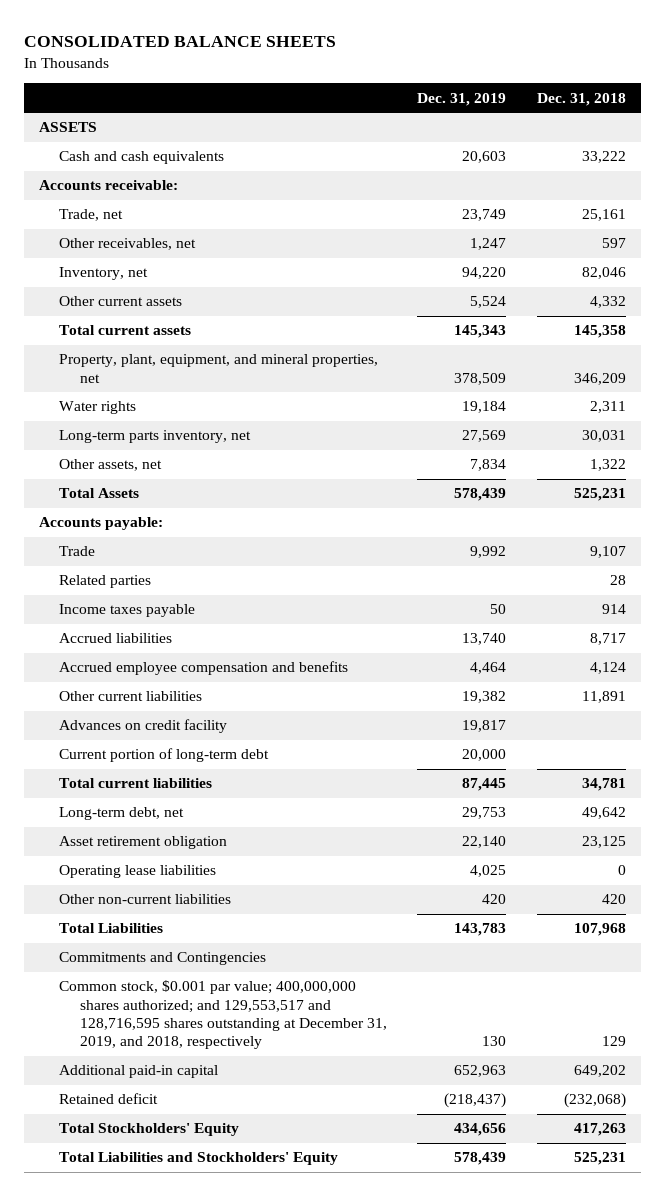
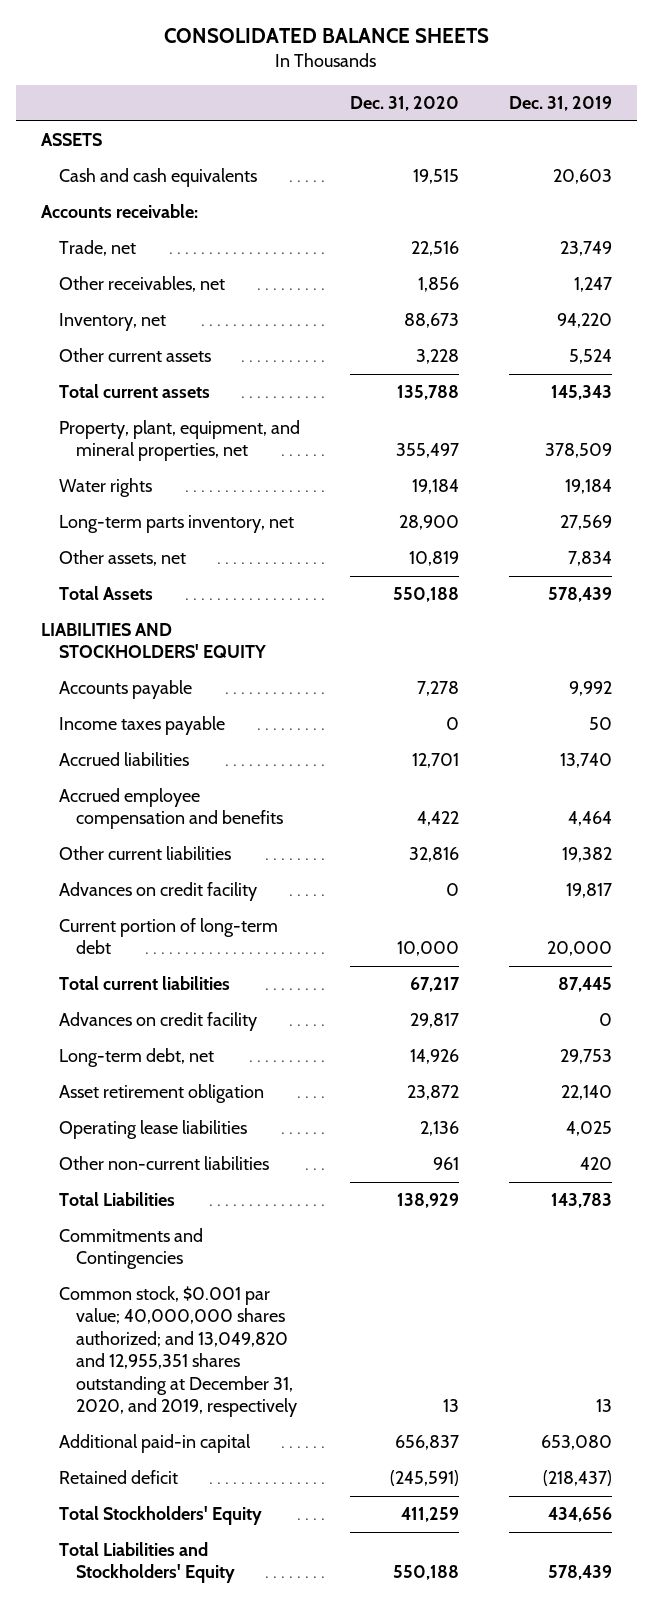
- | Dec. 31, 2019 | Dec. 31, 2018
+ | Dec. 31, 2020 | Dec. 31, 2019
- Accounts payable:
- Trade | 9,992 | 9,107
- Related parties | | 28
+ LIABILITIES AND STOCKHOLDERS' EQUITY
+ Accounts payable | 7,278 | 9,992
+ Advances on credit facility | 29,817 | 0
- Common stock, $0.001 par value; 400,000,000 shares authorized; and 129,553,517 and 128,716,595 shares outstanding at December 31, 2019, and 2018, respectively | 130 | 129
- Additional paid-in capital | 652,963 | 649,202
+ Common stock, $0.001 par value; 40,000,000 shares authorized; and 13,049,820 and 12,955,351 shares outstanding at December 31, 2020, and 2019, respectively | 13 | 13
+ Additional paid-in capital | 656,837 | 653,080

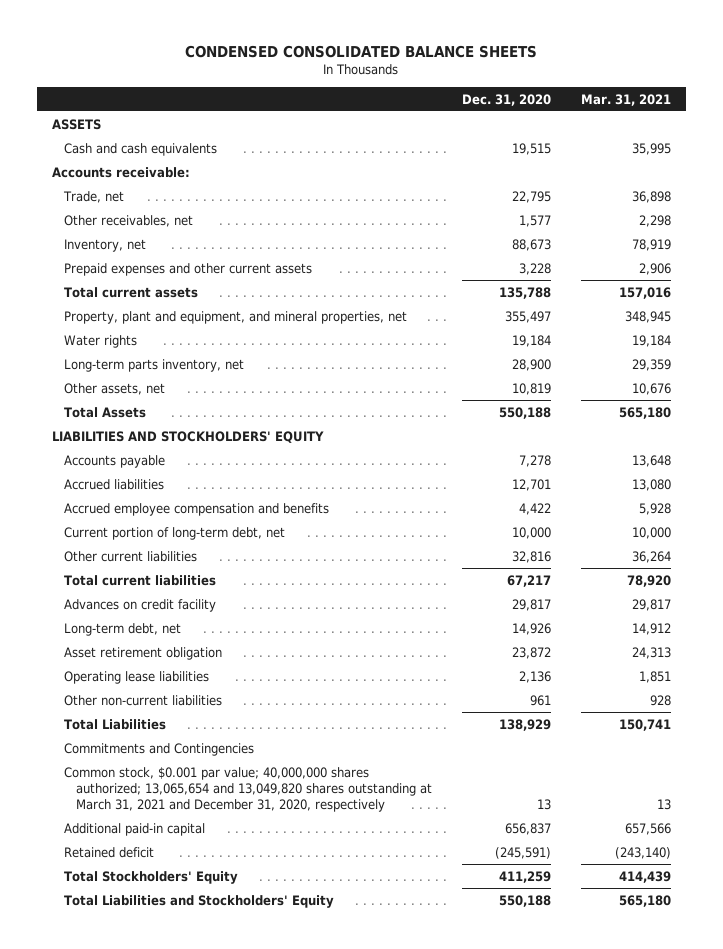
- CONSOLIDATED BALANCE SHEETS
+ CONDENSED CONSOLIDATED BALANCE SHEETS
- | Dec. 31, 2020 | Dec. 31, 2019
+ | Dec. 31, 2020 | Mar. 31, 2021
- Trade, net | 22,516 | 23,749
- Other receivables, net | 1,856 | 1,247
+ Trade, net | 22,795 | 36,898
+ Other receivables, net | 1,577 | 2,298
- Other current assets | 3,228 | 5,524
+ Prepaid expenses and other current assets | 3,228 | 2,906
- Property, plant, equipment, and mineral properties, net | 355,497 | 378,509
+ Property, plant and equipment, and mineral properties, net | 355,497 | 348,945
- Income taxes payable | 0 | 50
+ Current portion of long-term debt, net | 10,000 | 10,000
- Advances on credit facility | 0 | 19,817
- Current portion of long-term debt | 10,000 | 20,000
- Common stock, $0.001 par value; 40,000,000 shares authorized; and 13,049,820 and 12,955,351 shares outstanding at December 31, 2020, and 2019, respectively | 13 | 13
+ Common stock, $0.001 par value; 40,000,000 shares authorized; 13,065,654 and 13,049,820 shares outstanding at March 31, 2021 and December 31, 2020, respectively | 13 | 13

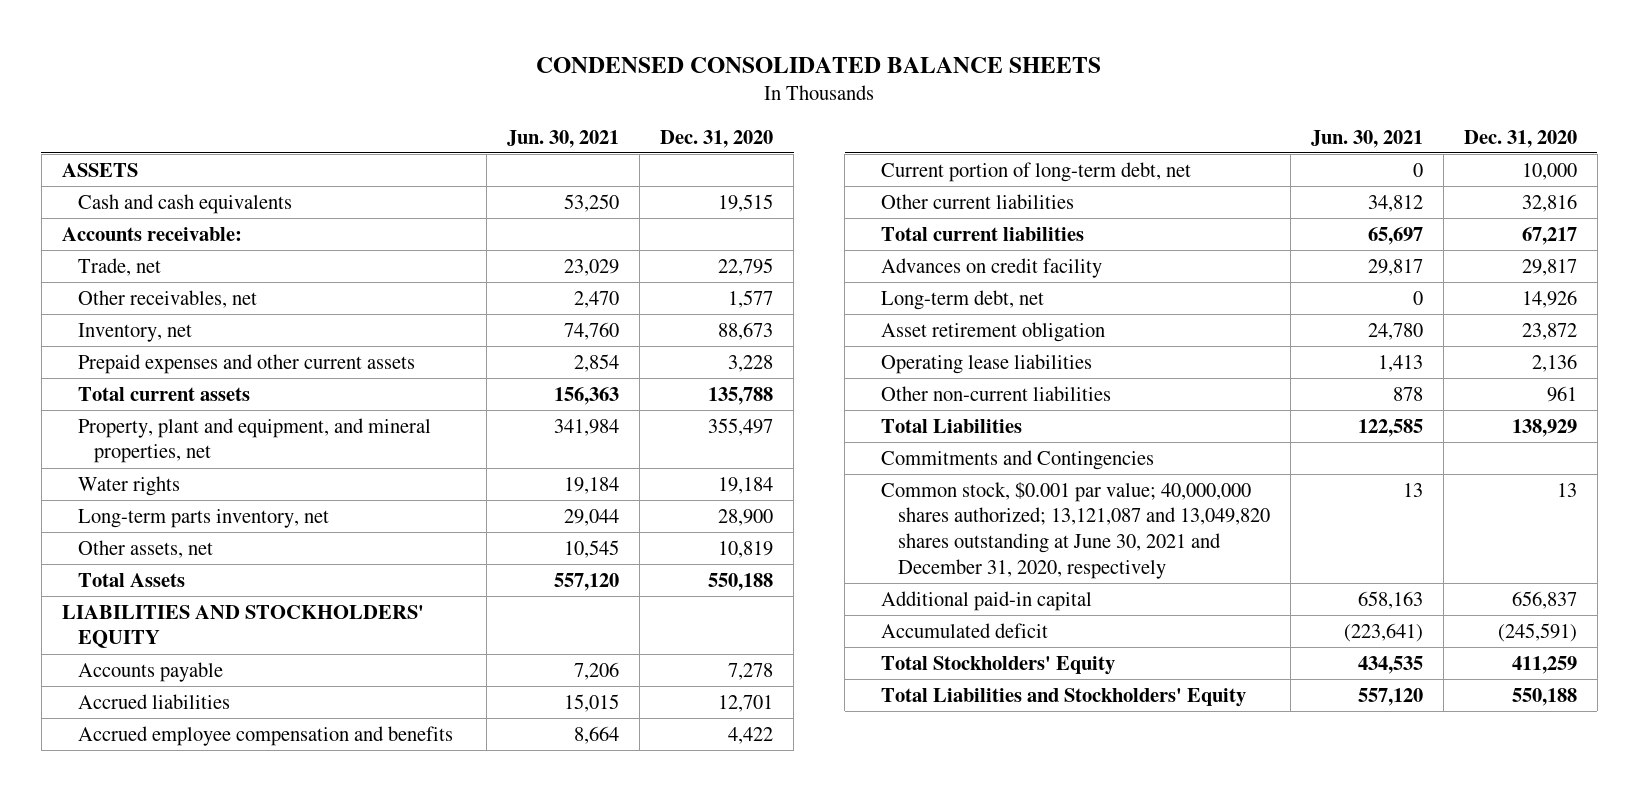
- | Dec. 31, 2020 | Mar. 31, 2021
+ | Jun. 30, 2021 | Dec. 31, 2020
- Common stock, $0.001 par value; 40,000,000 shares authorized; 13,065,654 and 13,049,820 shares outstanding at March 31, 2021 and December 31, 2020, respectively | 13 | 13
+ Common stock, $0.001 par value; 40,000,000 shares authorized; 13,121,087 and 13,049,820 shares outstanding at June 30, 2021 and December 31, 2020, respectively | 13 | 13
- Retained deficit | (245,591) | (243,140)
+ Accumulated deficit | (223,641) | (245,591)

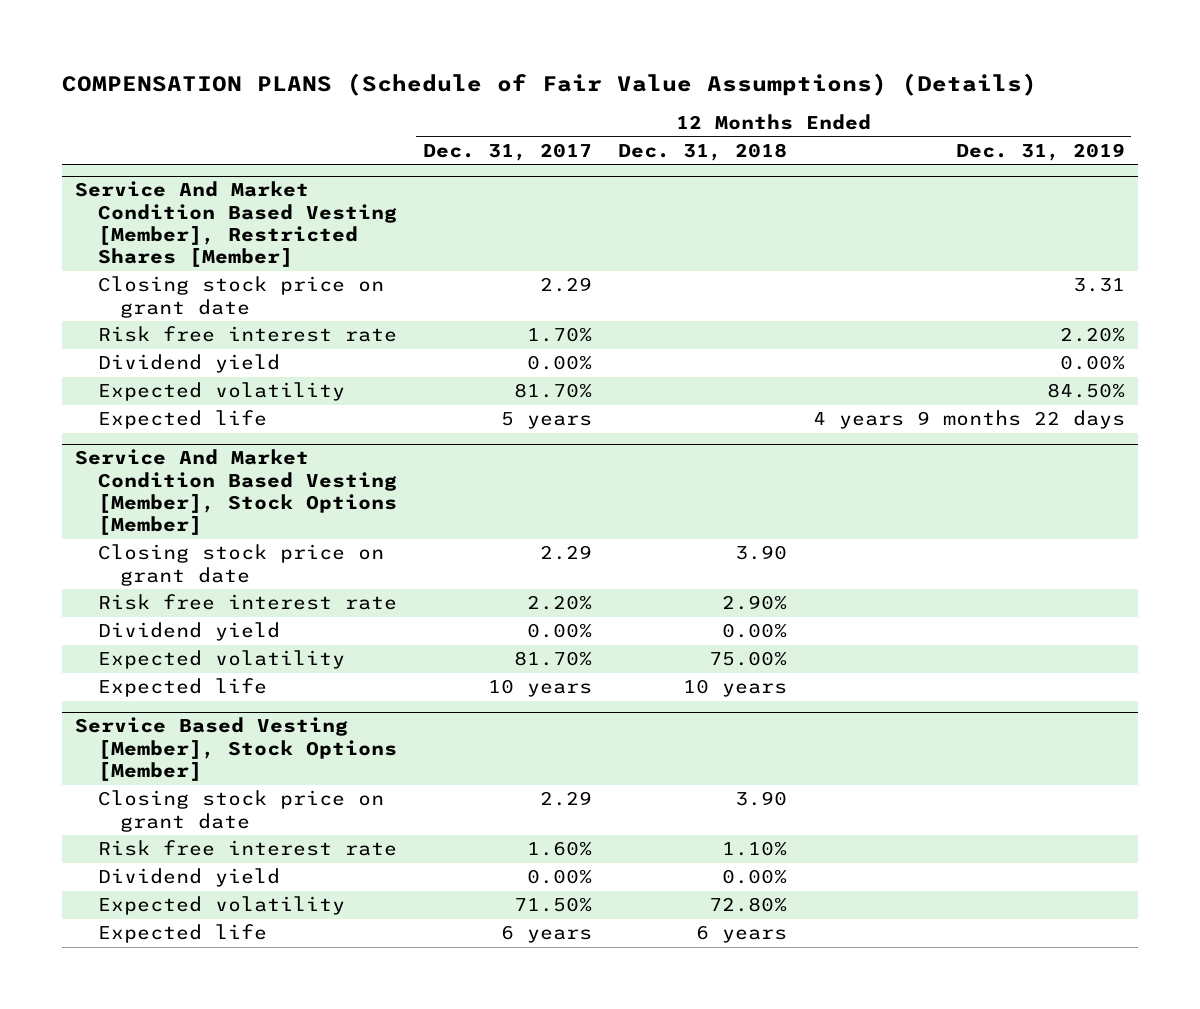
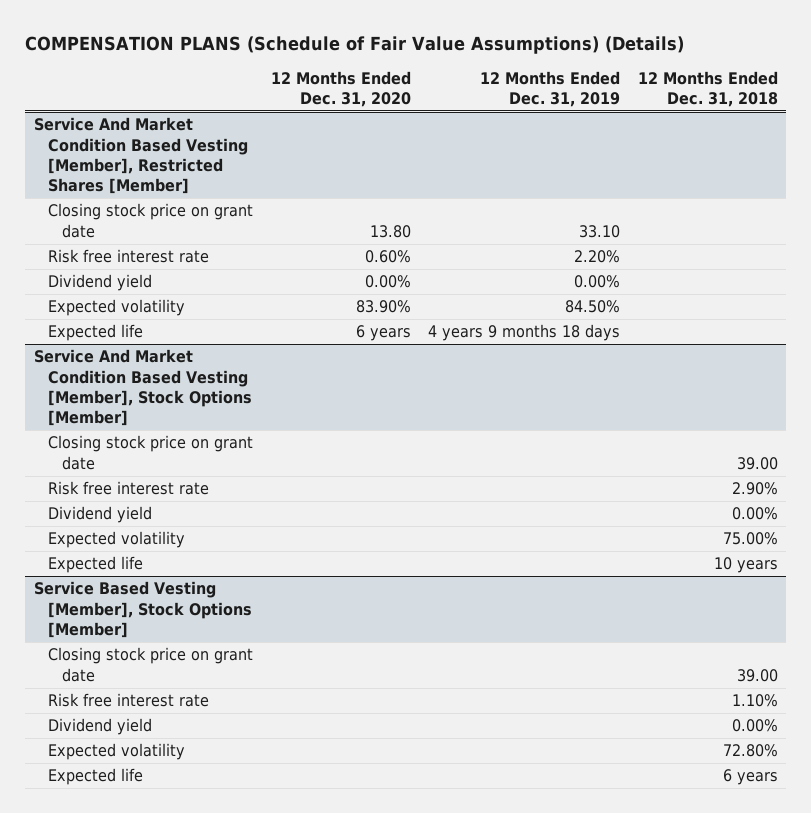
- | 12 Months Ended Dec. 31, 2017 | 12 Months Ended Dec. 31, 2018 | 12 Months Ended Dec. 31, 2019
+ | 12 Months Ended Dec. 31, 2020 | 12 Months Ended Dec. 31, 2019 | 12 Months Ended Dec. 31, 2018
@ Service And Market Condition Based Vesting [Member], Restricted Shares [Member]
- Closing stock price on grant date | 2.29 | | 3.31
+ Closing stock price on grant date | 13.80 | 33.10 |
- Expected life | 5 years | | 4 years 9 months 22 days
+ Expected life | 6 years | 4 years 9 months 18 days |
@ Service And Market Condition Based Vesting [Member], Stock Options [Member]
- Closing stock price on grant date | 2.29 | 3.90 |
+ Closing stock price on grant date | | | 39.00
@ Service Based Vesting [Member], Stock Options [Member]
- Closing stock price on grant date | 2.29 | 3.90 |
+ Closing stock price on grant date | | | 39.00

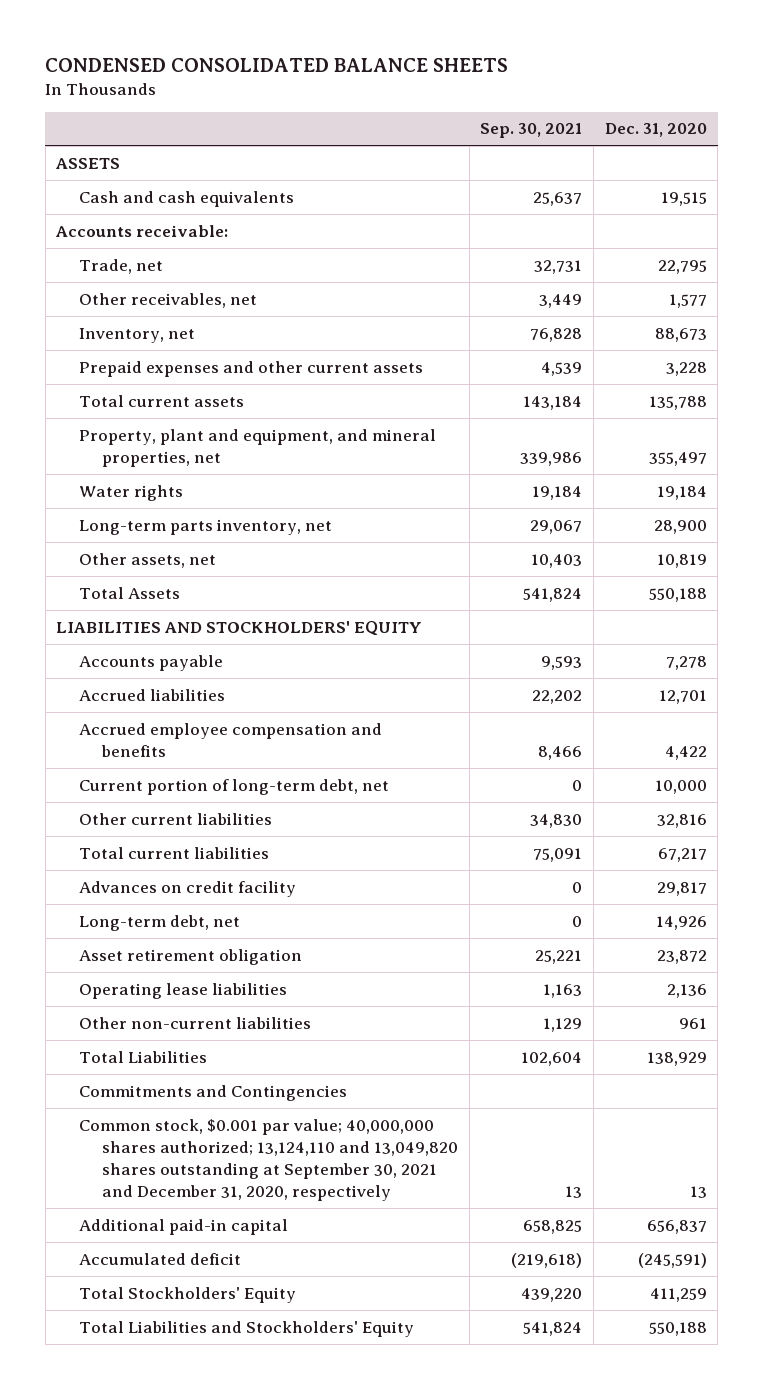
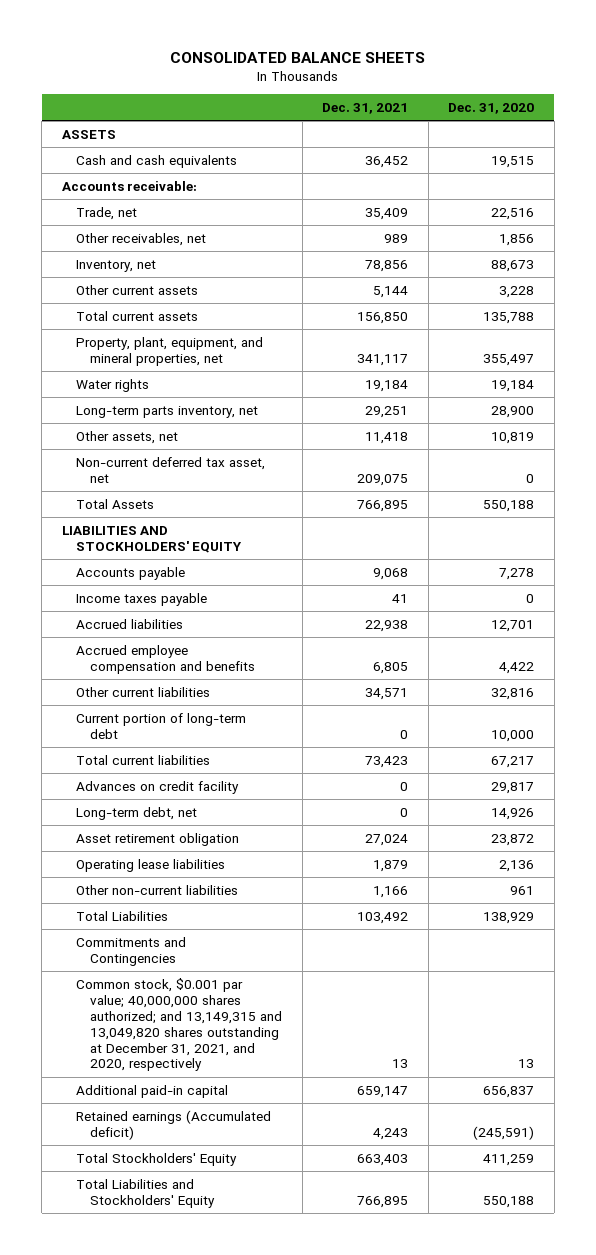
- CONDENSED CONSOLIDATED BALANCE SHEETS
+ CONSOLIDATED BALANCE SHEETS
- | Sep. 30, 2021 | Dec. 31, 2020
+ | Dec. 31, 2021 | Dec. 31, 2020
- Trade, net | 32,731 | 22,795
- Other receivables, net | 3,449 | 1,577
+ Trade, net | 35,409 | 22,516
+ Other receivables, net | 989 | 1,856
- Prepaid expenses and other current assets | 4,539 | 3,228
+ Other current assets | 5,144 | 3,228
- Property, plant and equipment, and mineral properties, net | 339,986 | 355,497
+ Property, plant, equipment, and mineral properties, net | 341,117 | 355,497
+ Non-current deferred tax asset, net | 209,075 | 0
+ Income taxes payable | 41 | 0
- Current portion of long-term debt, net | 0 | 10,000
+ Current portion of long-term debt | 0 | 10,000
- Common stock, $0.001 par value; 40,000,000 shares authorized; 13,124,110 and 13,049,820 shares outstanding at September 30, 2021 and December 31, 2020, respectively | 13 | 13
+ Common stock, $0.001 par value; 40,000,000 shares authorized; and 13,149,315 and 13,049,820 shares outstanding at December 31, 2021, and 2020, respectively | 13 | 13
- Accumulated deficit | (219,618) | (245,591)
+ Retained earnings (Accumulated deficit) | 4,243 | (245,591)

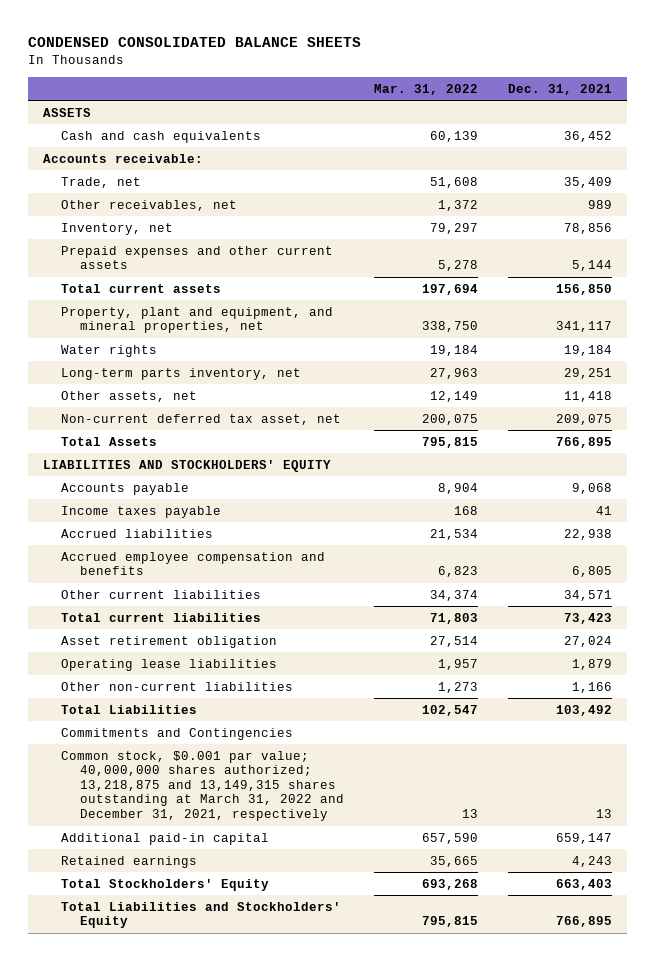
- CONSOLIDATED BALANCE SHEETS
+ CONDENSED CONSOLIDATED BALANCE SHEETS
- | Dec. 31, 2021 | Dec. 31, 2020
+ | Mar. 31, 2022 | Dec. 31, 2021
- Other current assets | 5,144 | 3,228
+ Prepaid expenses and other current assets | 5,278 | 5,144
- Property, plant, equipment, and mineral properties, net | 341,117 | 355,497
+ Property, plant and equipment, and mineral properties, net | 338,750 | 341,117
- Current portion of long-term debt | 0 | 10,000
- Advances on credit facility | 0 | 29,817
- Long-term debt, net | 0 | 14,926
- Common stock, $0.001 par value; 40,000,000 shares authorized; and 13,149,315 and 13,049,820 shares outstanding at December 31, 2021, and 2020, respectively | 13 | 13
+ Common stock, $0.001 par value; 40,000,000 shares authorized; 13,218,875 and 13,149,315 shares outstanding at March 31, 2022 and December 31, 2021, respectively | 13 | 13
- Retained earnings (Accumulated deficit) | 4,243 | (245,591)
+ Retained earnings | 35,665 | 4,243

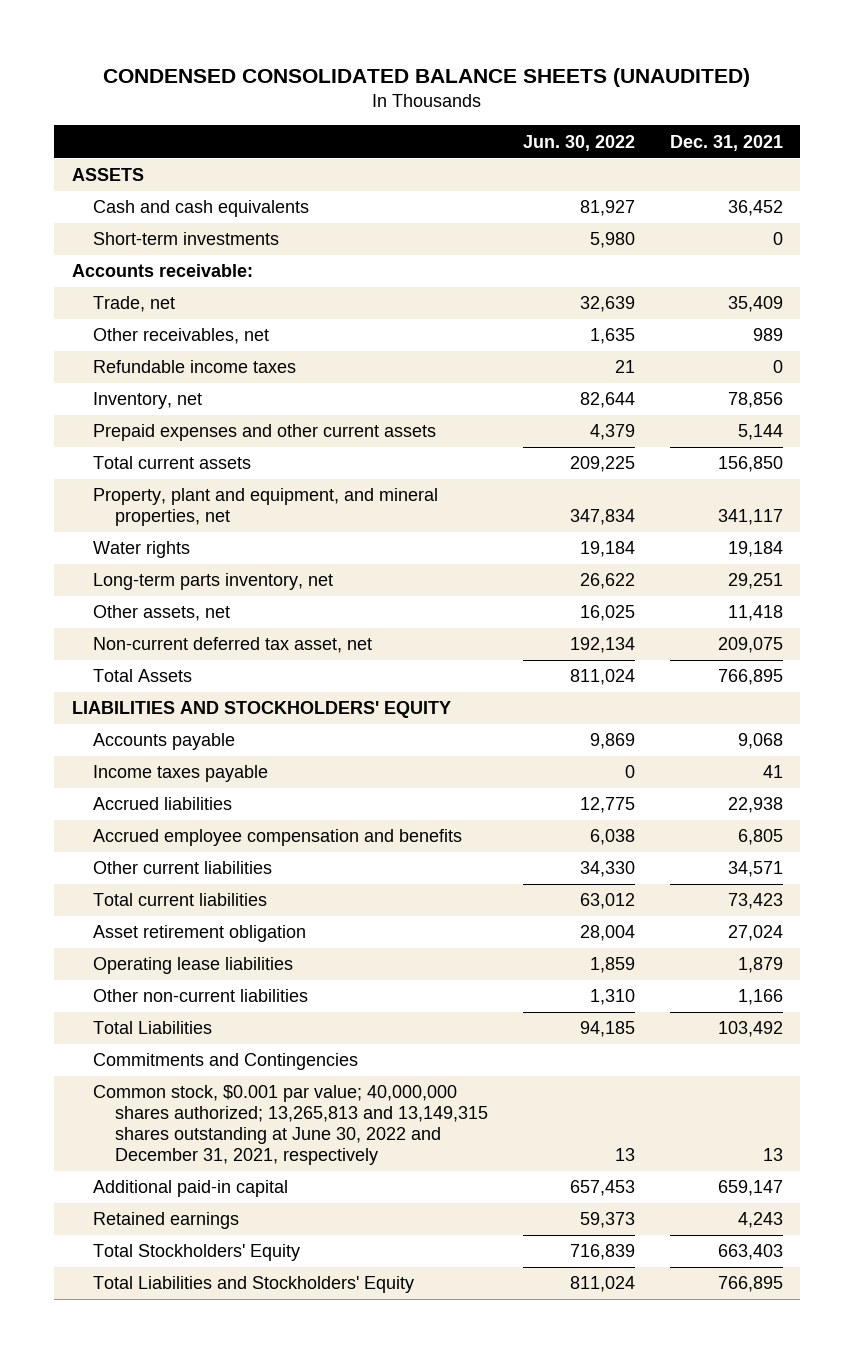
- CONDENSED CONSOLIDATED BALANCE SHEETS
+ CONDENSED CONSOLIDATED BALANCE SHEETS (UNAUDITED)
- | Mar. 31, 2022 | Dec. 31, 2021
+ | Jun. 30, 2022 | Dec. 31, 2021
+ Short-term investments | 5,980 | 0
+ Refundable income taxes | 21 | 0
- Common stock, $0.001 par value; 40,000,000 shares authorized; 13,218,875 and 13,149,315 shares outstanding at March 31, 2022 and December 31, 2021, respectively | 13 | 13
+ Common stock, $0.001 par value; 40,000,000 shares authorized; 13,265,813 and 13,149,315 shares outstanding at June 30, 2022 and December 31, 2021, respectively | 13 | 13

